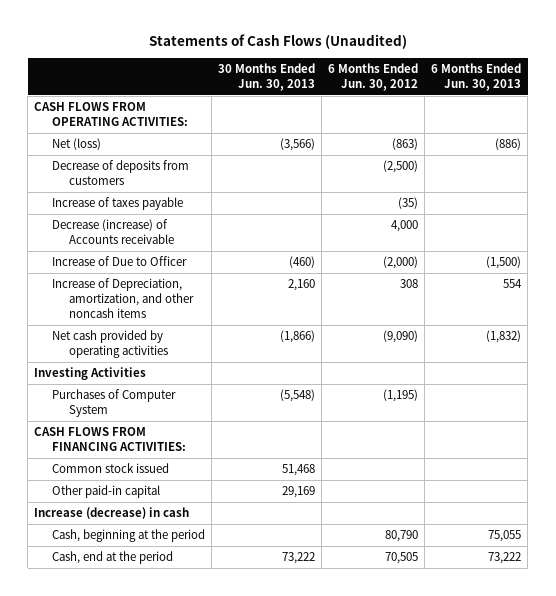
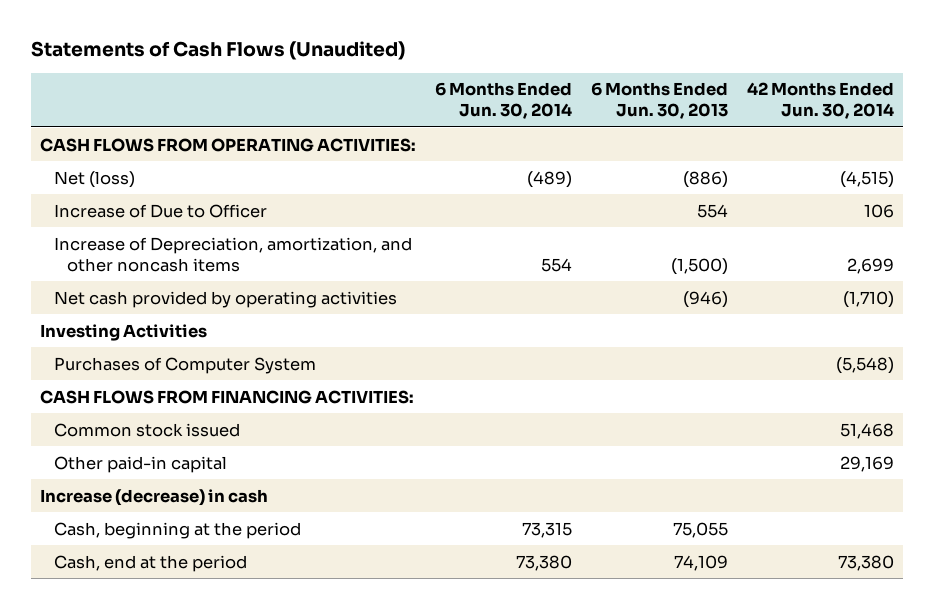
- | 30 Months Ended Jun. 30, 2013 | 6 Months Ended Jun. 30, 2012 | 6 Months Ended Jun. 30, 2013
+ | 6 Months Ended Jun. 30, 2014 | 6 Months Ended Jun. 30, 2013 | 42 Months Ended Jun. 30, 2014
- Decrease of deposits from customers | | (2,500) |
- Increase of taxes payable | | (35) |
- Decrease (increase) of Accounts receivable | | 4,000 |
- Increase of Due to Officer | (460) | (2,000) | (1,500)
- Increase of Depreciation, amortization, and other noncash items | 2,160 | 308 | 554
- Net cash provided by operating activities | (1,866) | (9,090) | (1,832)
+ Increase of Due to Officer | | 554 | 106
+ Increase of Depreciation, amortization, and other noncash items | 554 | (1,500) | 2,699
+ Net cash provided by operating activities | | (946) | (1,710)
- Cash, end at the period | 73,222 | 70,505 | 73,222
+ Cash, end at the period | 73,380 | 74,109 | 73,380

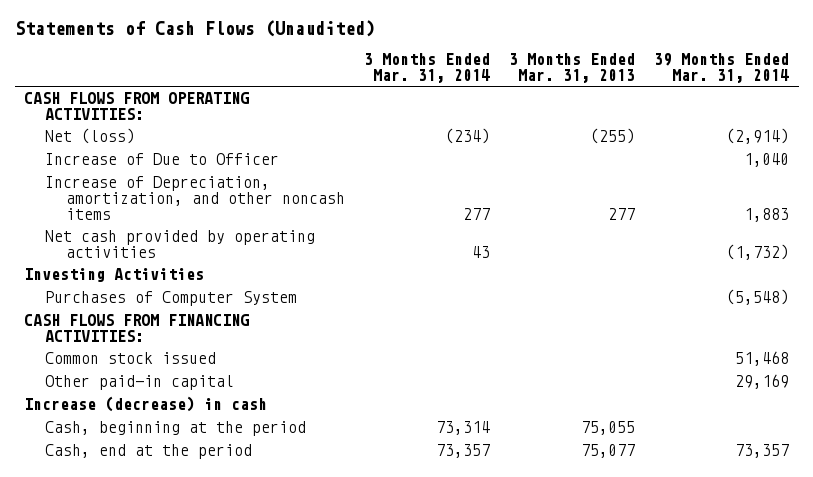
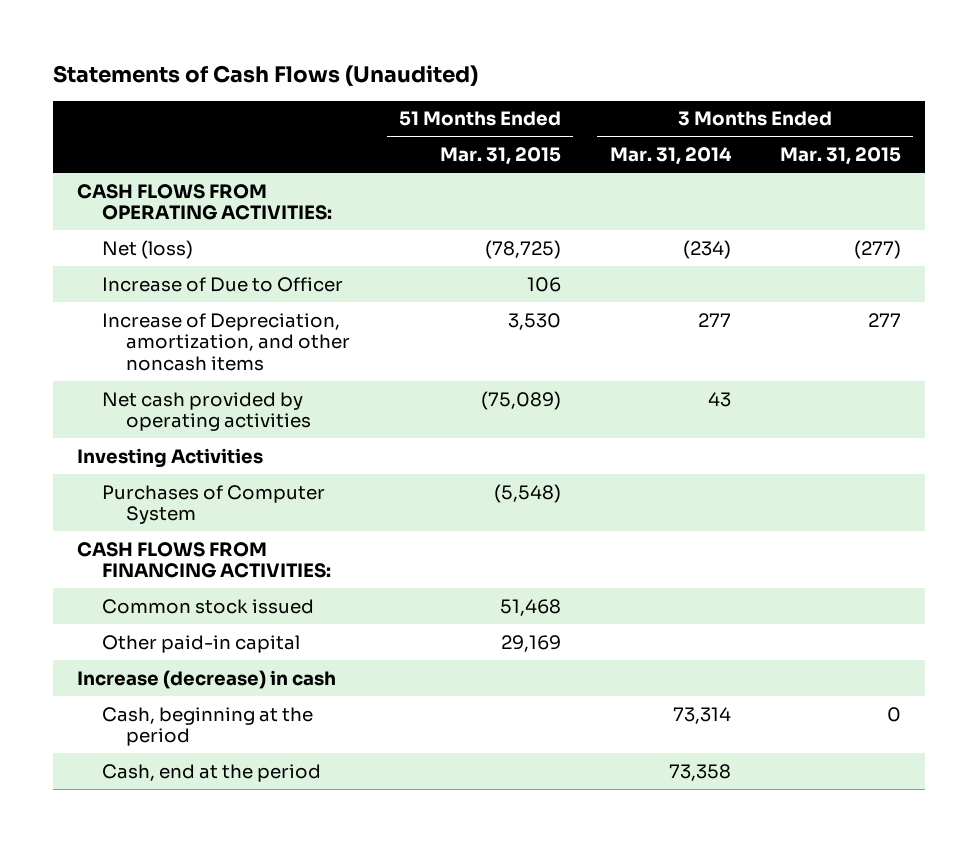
- | 3 Months Ended Mar. 31, 2014 | 3 Months Ended Mar. 31, 2013 | 39 Months Ended Mar. 31, 2014
+ | 51 Months Ended Mar. 31, 2015 | 3 Months Ended Mar. 31, 2014 | 3 Months Ended Mar. 31, 2015
- Cash, end at the period | 73,357 | 75,077 | 73,357
+ Cash, end at the period | | 73,358 |

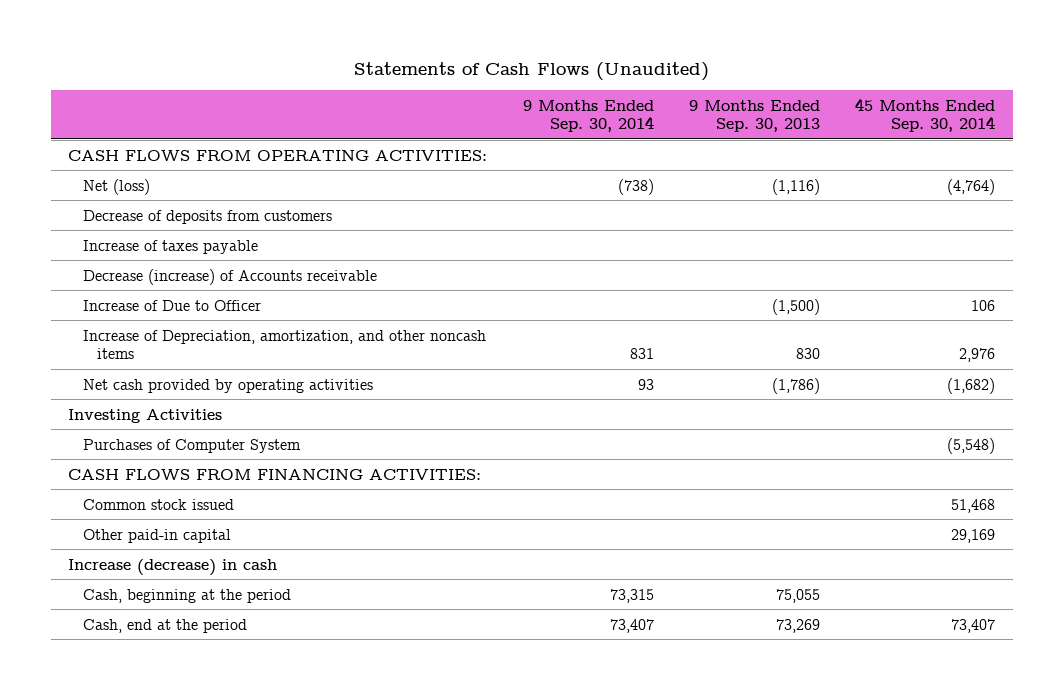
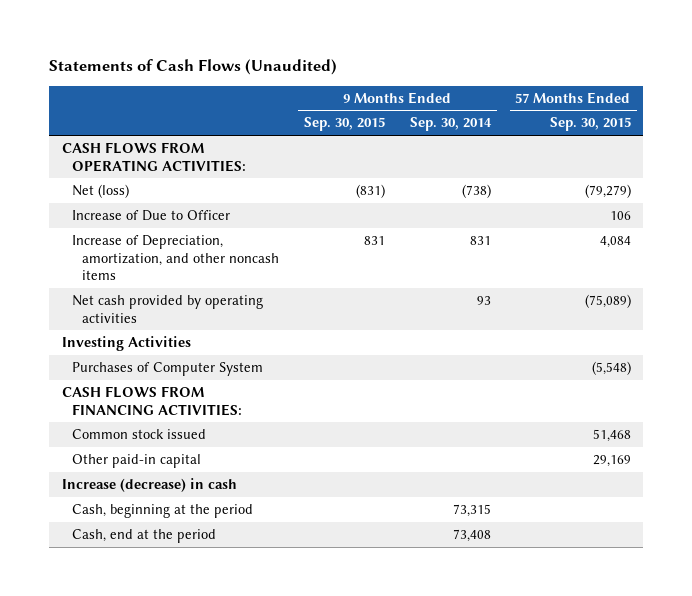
- | 9 Months Ended Sep. 30, 2014 | 9 Months Ended Sep. 30, 2013 | 45 Months Ended Sep. 30, 2014
+ | 9 Months Ended Sep. 30, 2015 | 9 Months Ended Sep. 30, 2014 | 57 Months Ended Sep. 30, 2015
- Decrease of deposits from customers
- Increase of taxes payable
- Decrease (increase) of Accounts receivable
- Cash, end at the period | 73,407 | 73,269 | 73,407
+ Cash, end at the period | | 73,408 |

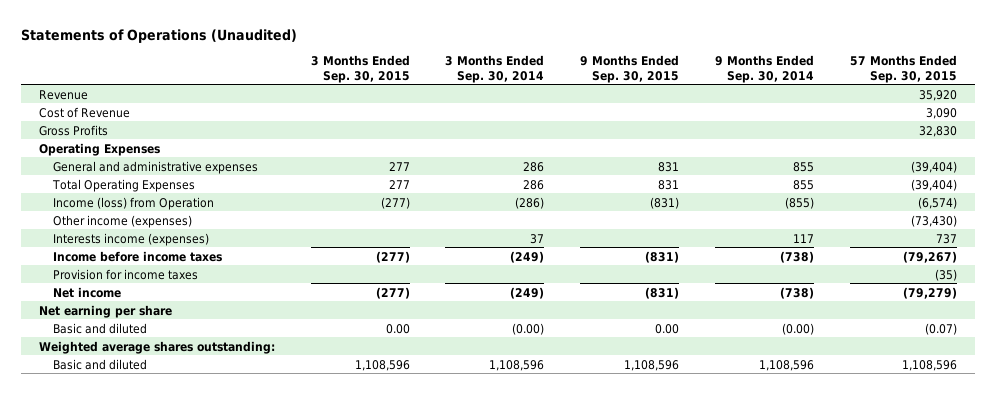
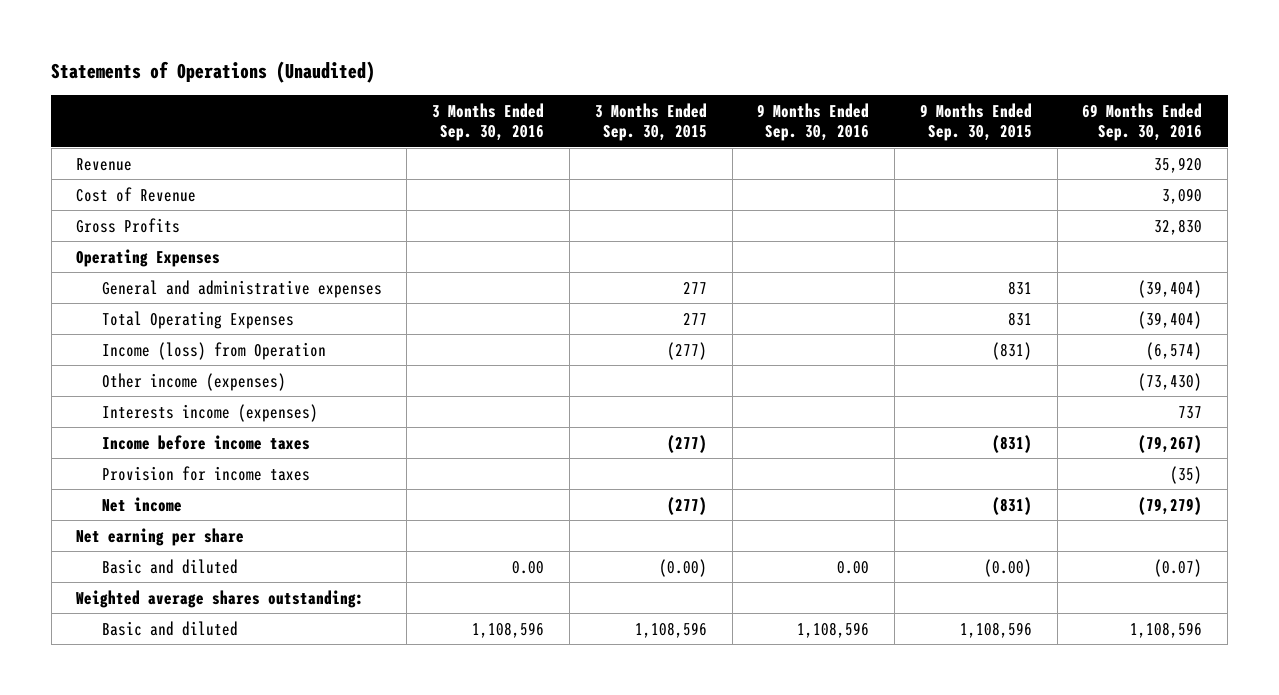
- | 3 Months Ended Sep. 30, 2015 | 3 Months Ended Sep. 30, 2014 | 9 Months Ended Sep. 30, 2015 | 9 Months Ended Sep. 30, 2014 | 57 Months Ended Sep. 30, 2015
+ | 3 Months Ended Sep. 30, 2016 | 3 Months Ended Sep. 30, 2015 | 9 Months Ended Sep. 30, 2016 | 9 Months Ended Sep. 30, 2015 | 69 Months Ended Sep. 30, 2016
- Basic and diluted | 0.00 | (0.00) | 0.00 | (0.00) | (0.07)
+ Basic and diluted | 0.00 | (0.00) | 0.00 | (0.00) | (0.07)

